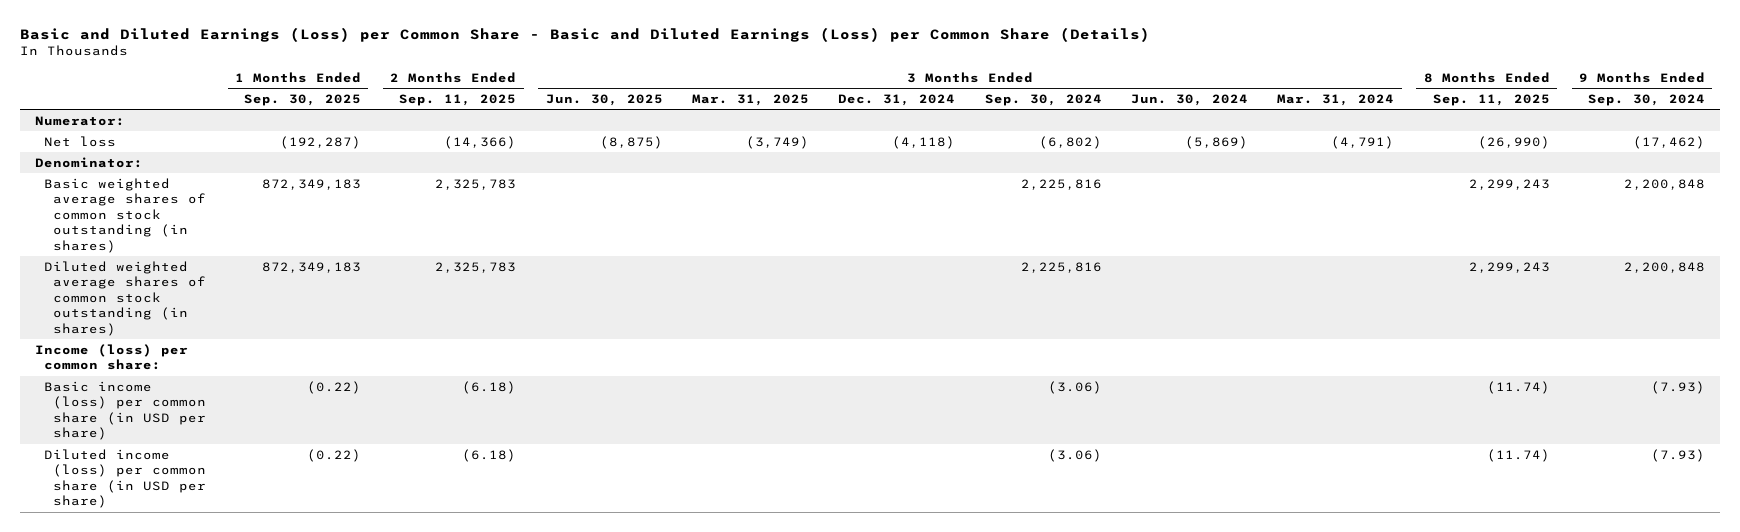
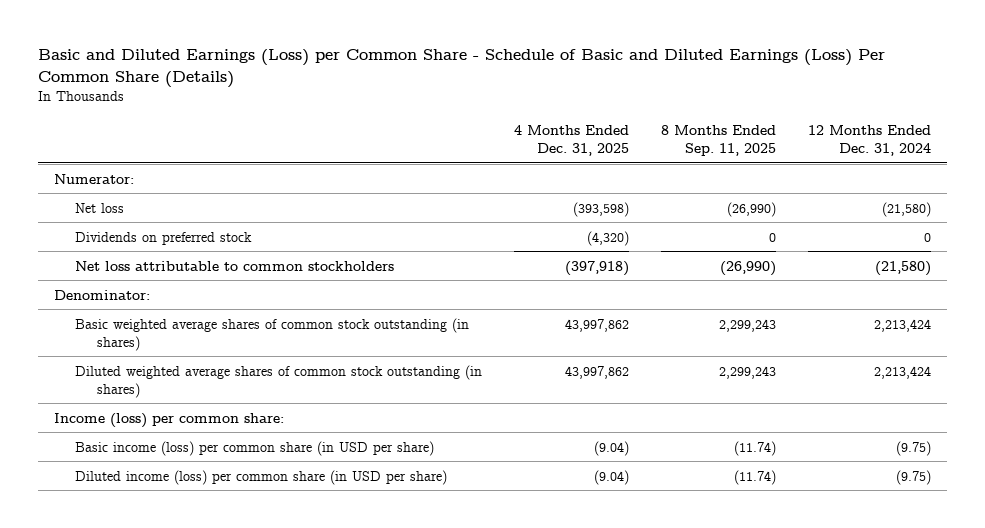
- Basic and Diluted Earnings (Loss) per Common Share - Basic and Diluted Earnings (Loss) per Common Share (Details)
+ Basic and Diluted Earnings (Loss) per Common Share - Schedule of Basic and Diluted Earnings (Loss) Per Common Share (Details)
- | 1 Months Ended Sep. 30, 2025 | 2 Months Ended Sep. 11, 2025 | 3 Months Ended Jun. 30, 2025 | 3 Months Ended Mar. 31, 2025 | 3 Months Ended Dec. 31, 2024 | 3 Months Ended Sep. 30, 2024 | 3 Months Ended Jun. 30, 2024 | 3 Months Ended Mar. 31, 2024 | 8 Months Ended Sep. 11, 2025 | 9 Months Ended Sep. 30, 2024
+ | 4 Months Ended Dec. 31, 2025 | 8 Months Ended Sep. 11, 2025 | 12 Months Ended Dec. 31, 2024
+ Dividends on preferred stock | (4,320) | 0 | 0
+ Net loss attributable to common stockholders | (397,918) | (26,990) | (21,580)

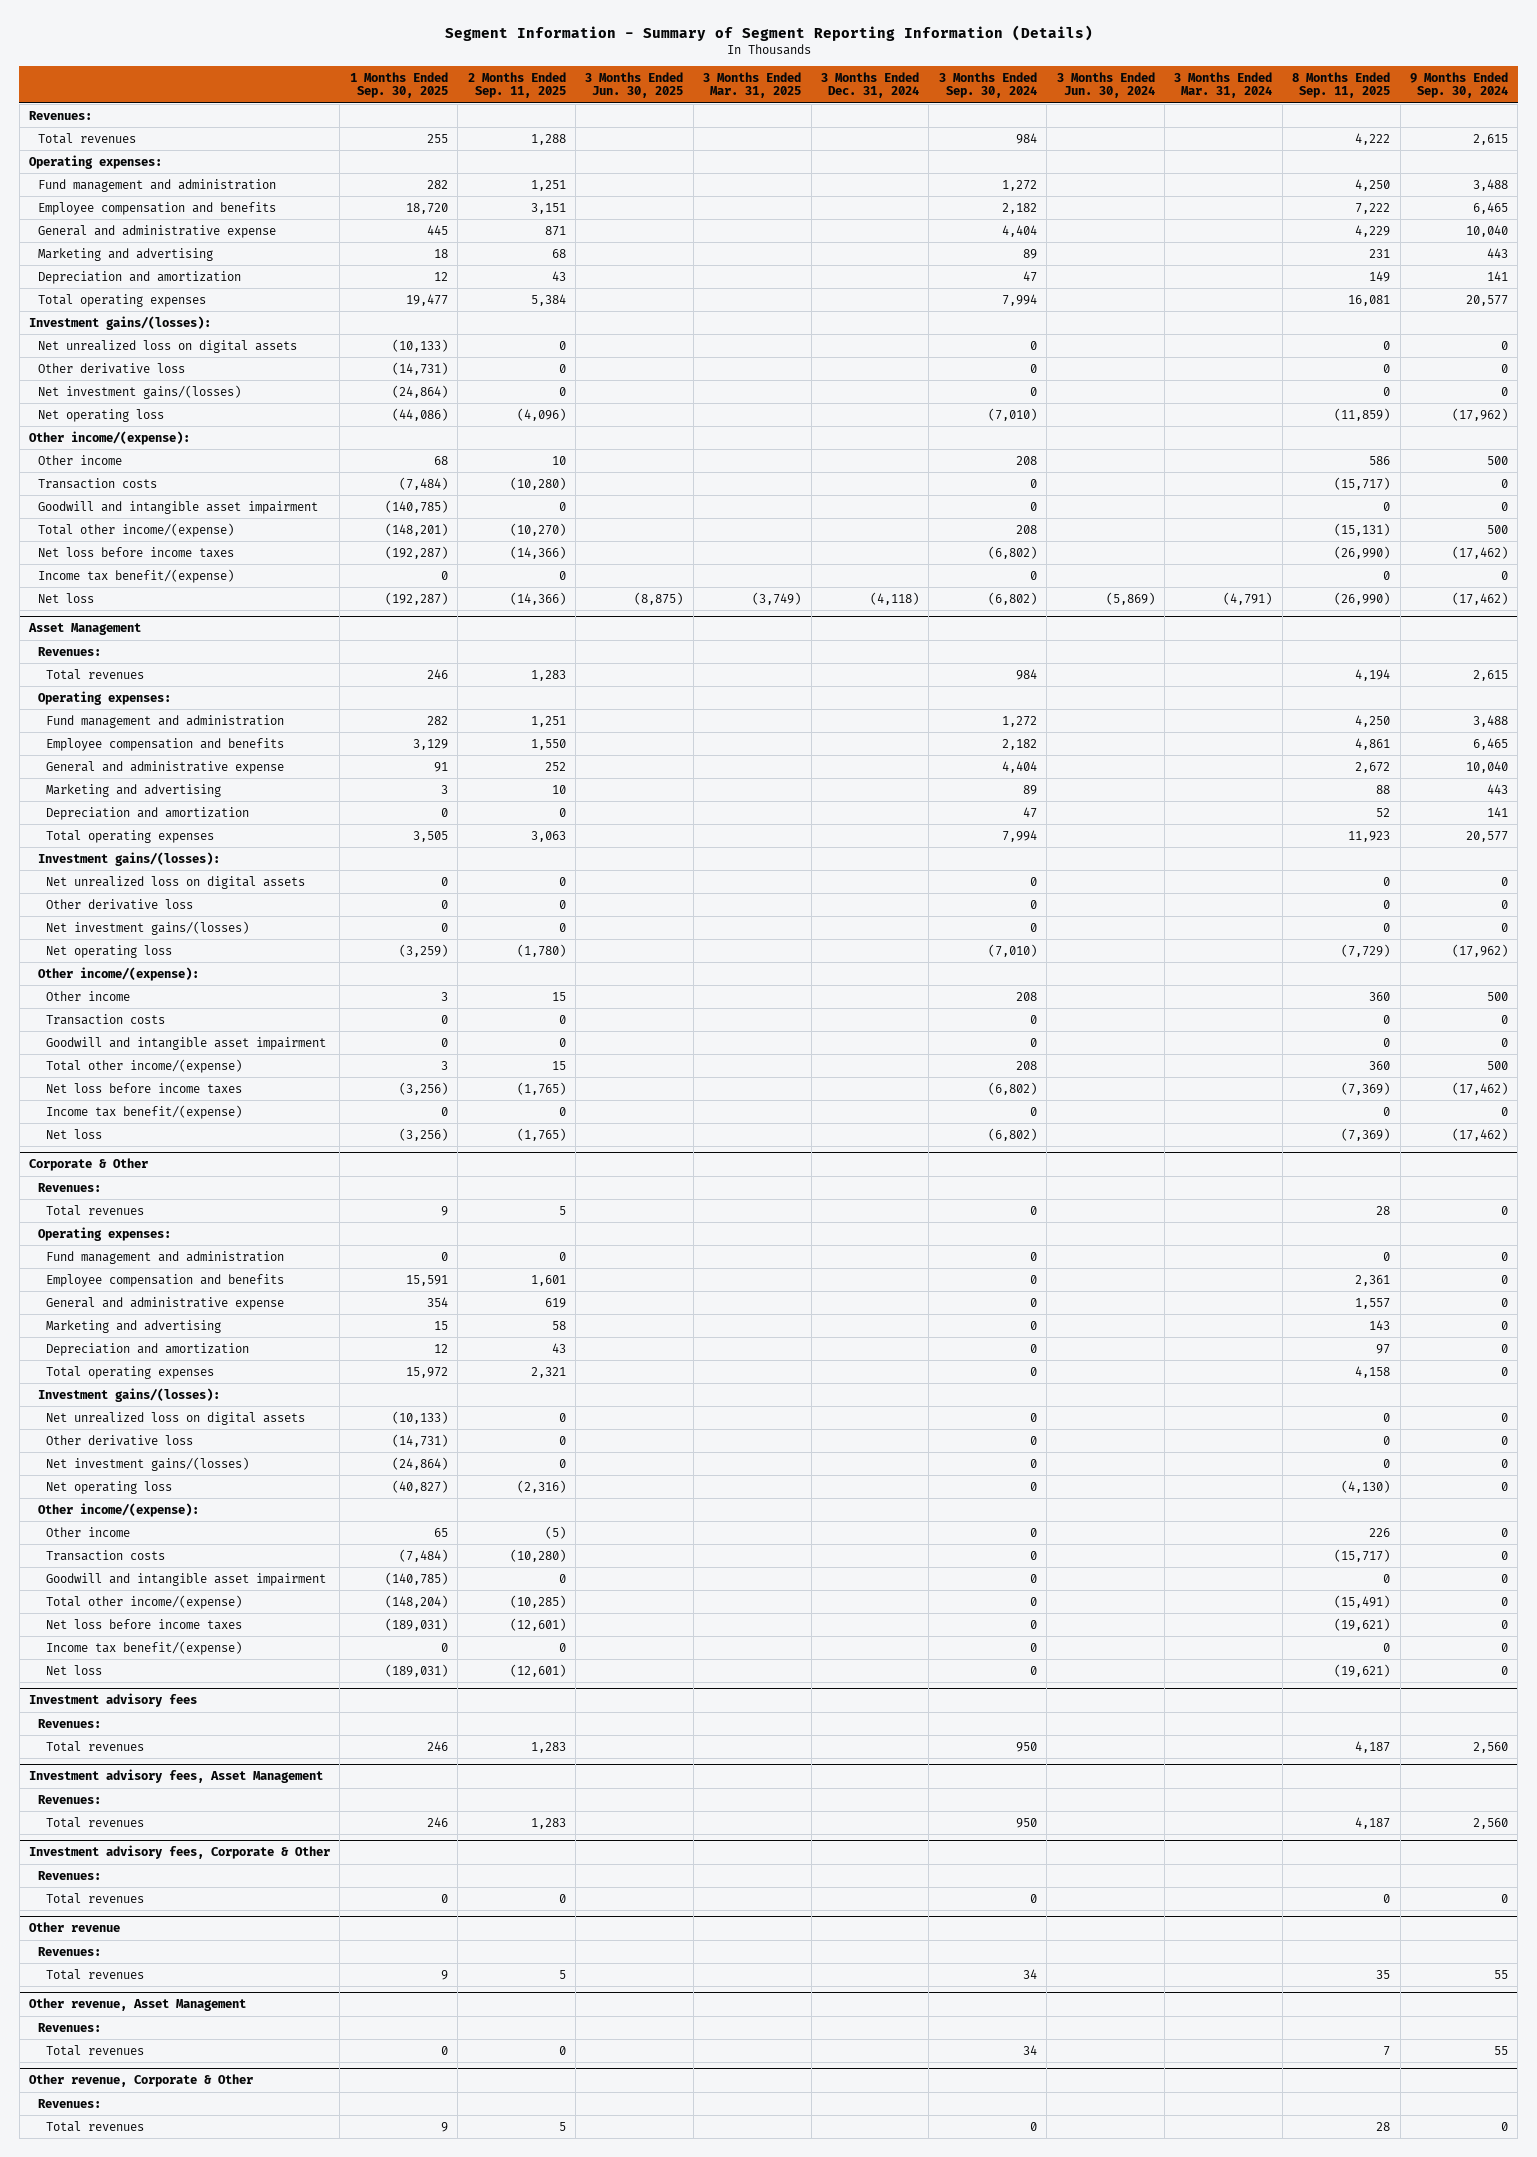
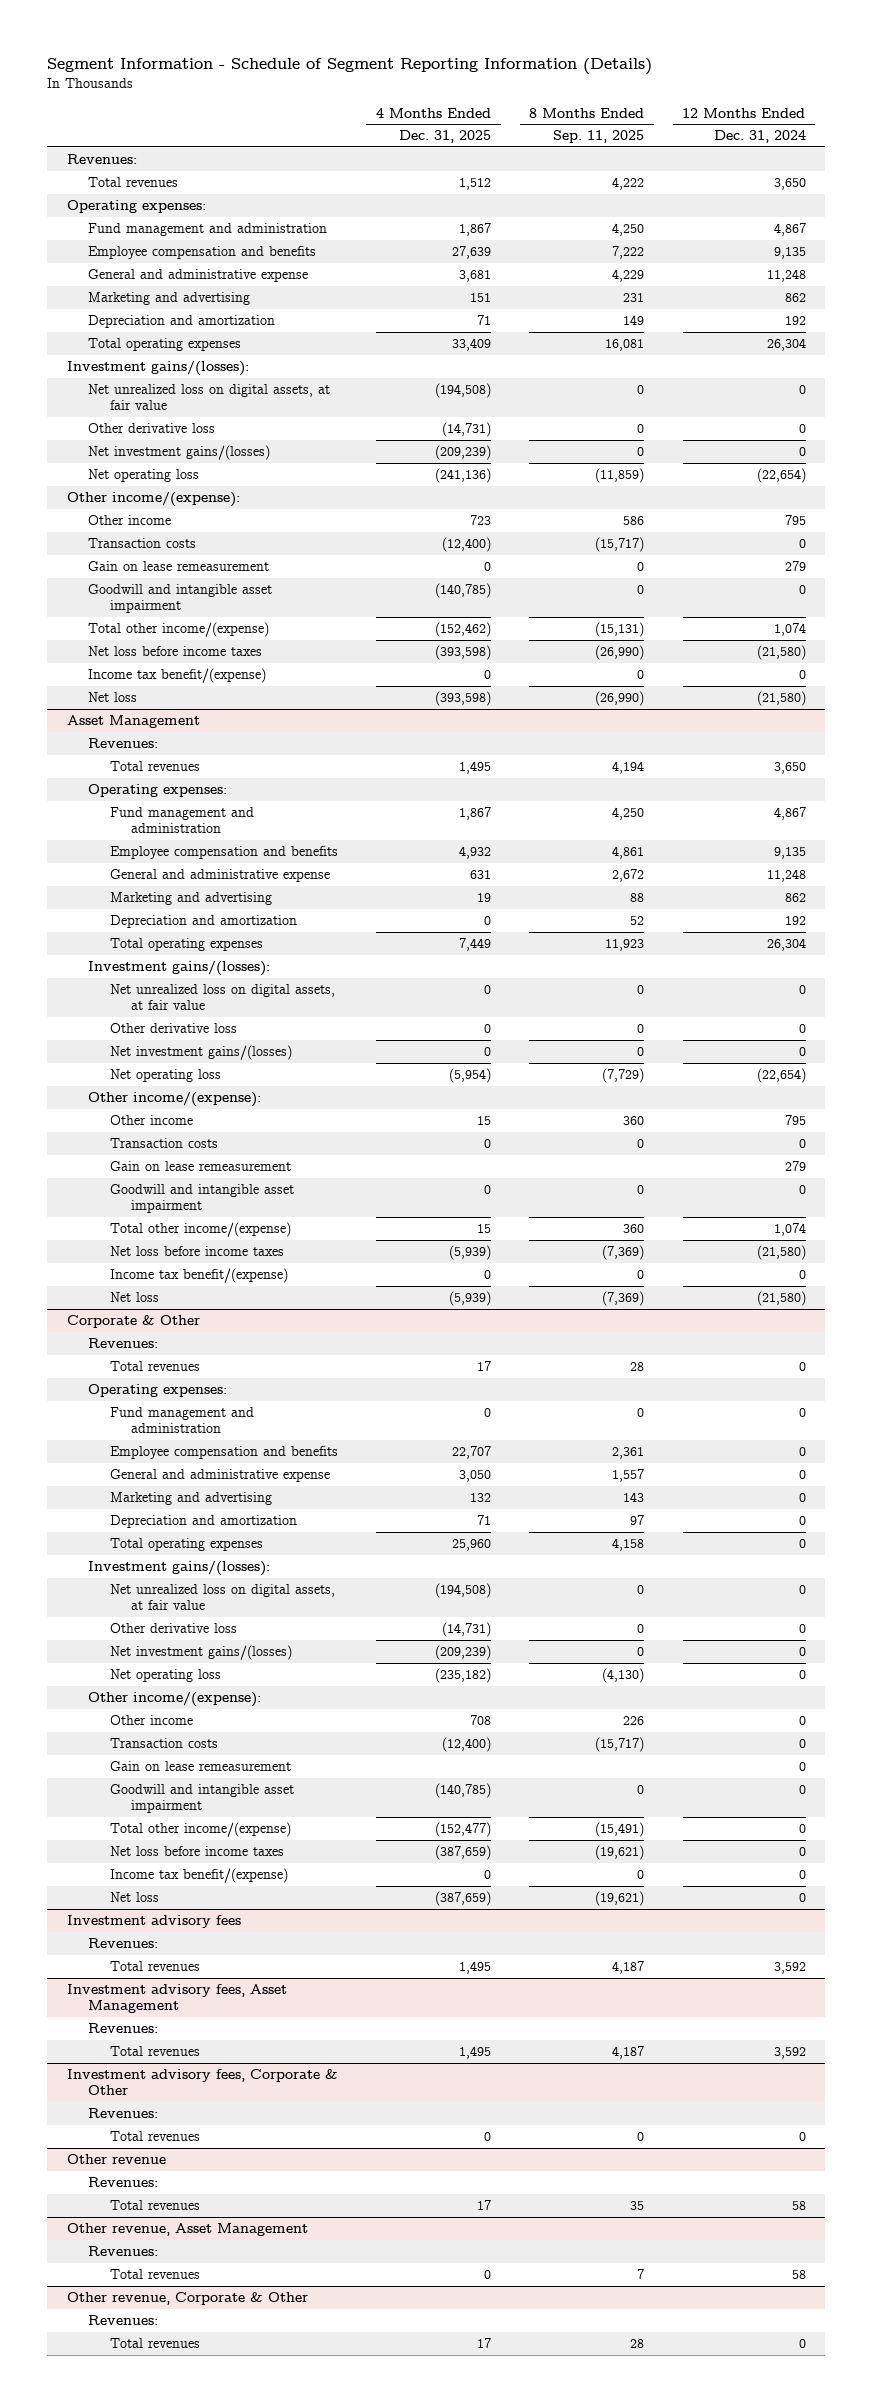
- Segment Information - Summary of Segment Reporting Information (Details)
+ Segment Information - Schedule of Segment Reporting Information (Details)
- | 1 Months Ended Sep. 30, 2025 | 2 Months Ended Sep. 11, 2025 | 3 Months Ended Jun. 30, 2025 | 3 Months Ended Mar. 31, 2025 | 3 Months Ended Dec. 31, 2024 | 3 Months Ended Sep. 30, 2024 | 3 Months Ended Jun. 30, 2024 | 3 Months Ended Mar. 31, 2024 | 8 Months Ended Sep. 11, 2025 | 9 Months Ended Sep. 30, 2024
+ | 4 Months Ended Dec. 31, 2025 | 8 Months Ended Sep. 11, 2025 | 12 Months Ended Dec. 31, 2024
- Net unrealized loss on digital assets | (10,133) | 0 | | | | 0 | | | 0 | 0
+ Net unrealized loss on digital assets, at fair value | (194,508) | 0 | 0
+ Gain on lease remeasurement | 0 | 0 | 279
@ Asset Management
- Net unrealized loss on digital assets | 0 | 0 | | | | 0 | | | 0 | 0
+ Net unrealized loss on digital assets, at fair value | 0 | 0 | 0
+ Gain on lease remeasurement | | | 279
@ Corporate & Other
- Net unrealized loss on digital assets | (10,133) | 0 | | | | 0 | | | 0 | 0
+ Net unrealized loss on digital assets, at fair value | (194,508) | 0 | 0
+ Gain on lease remeasurement | | | 0

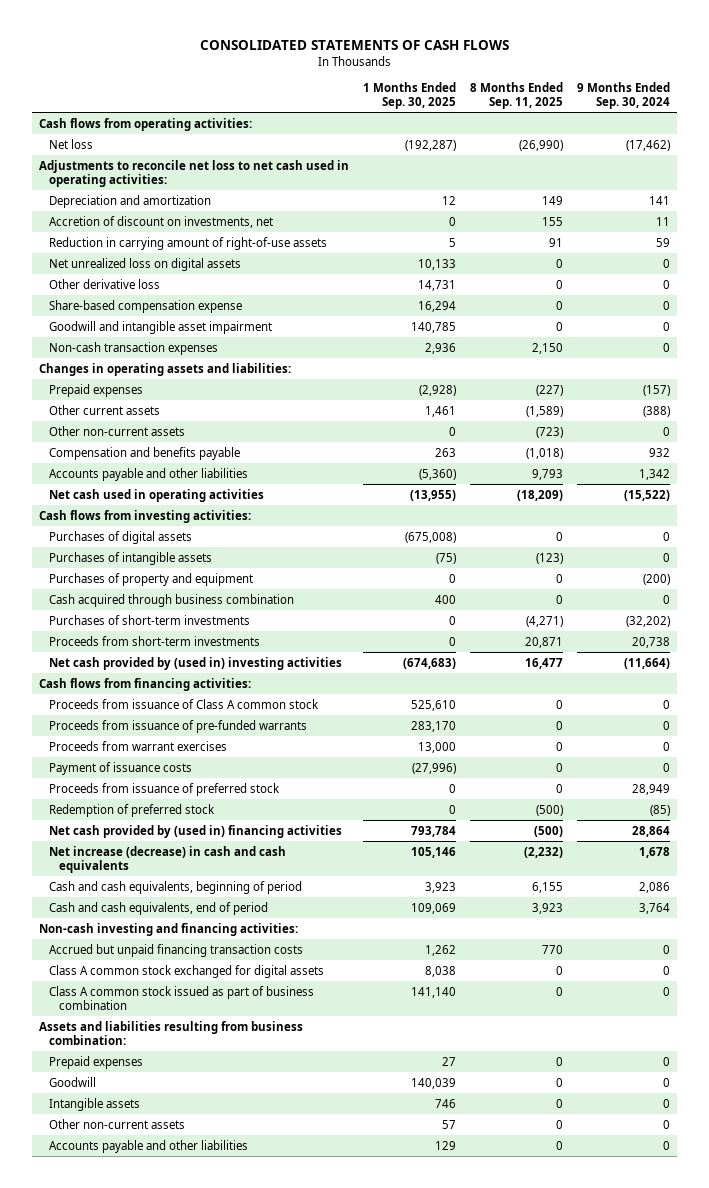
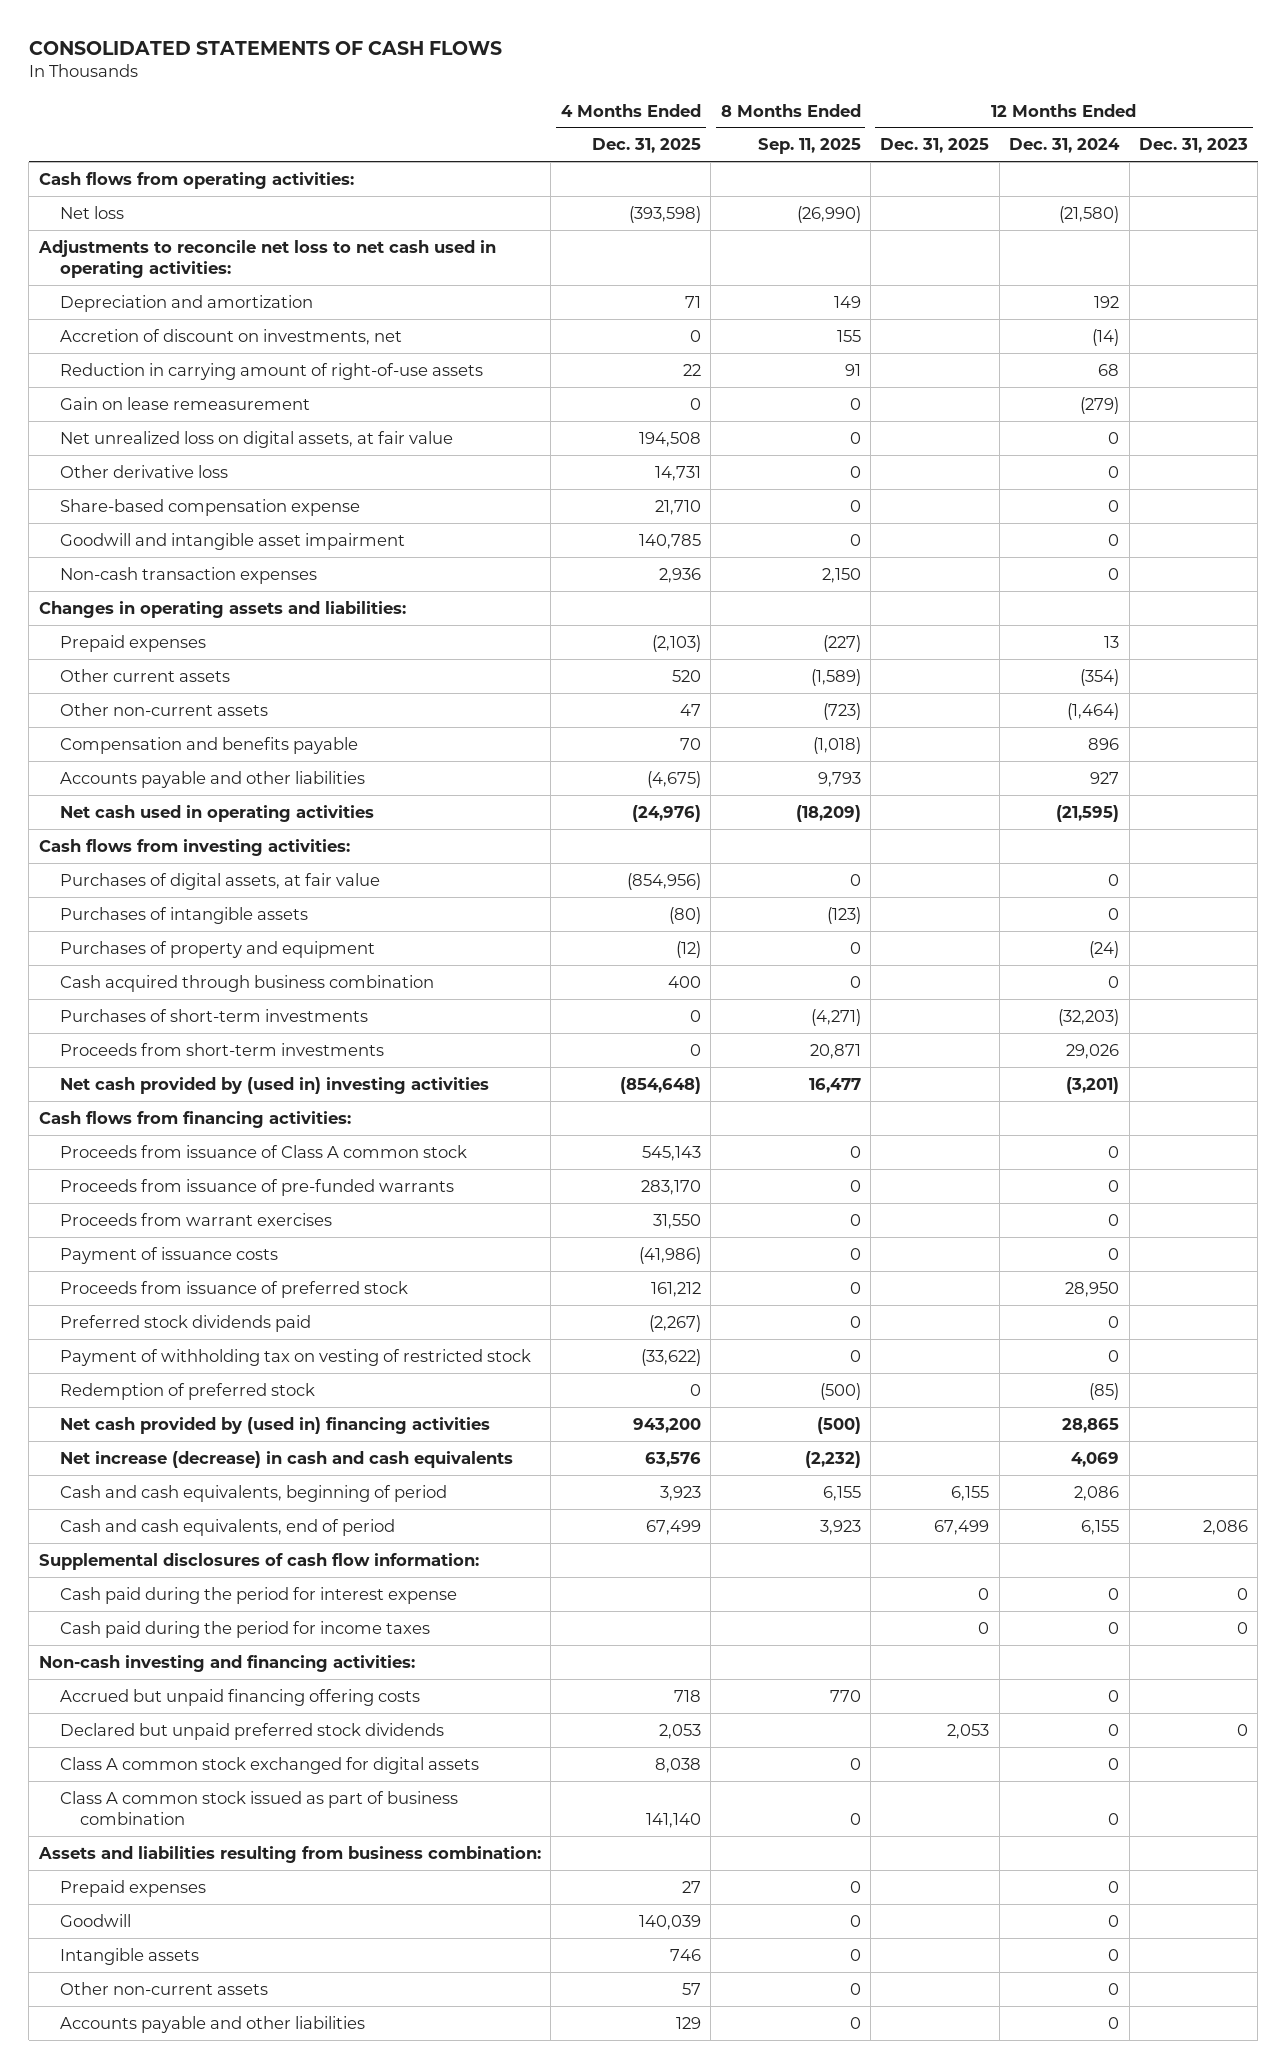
- | 1 Months Ended Sep. 30, 2025 | 8 Months Ended Sep. 11, 2025 | 9 Months Ended Sep. 30, 2024
+ | 4 Months Ended Dec. 31, 2025 | 8 Months Ended Sep. 11, 2025 | 12 Months Ended Dec. 31, 2025 | 12 Months Ended Dec. 31, 2024 | 12 Months Ended Dec. 31, 2023
- Net unrealized loss on digital assets | 10,133 | 0 | 0
+ Gain on lease remeasurement | 0 | 0 | | (279) |
+ Net unrealized loss on digital assets, at fair value | 194,508 | 0 | | 0 |
- Purchases of digital assets | (675,008) | 0 | 0
+ Purchases of digital assets, at fair value | (854,956) | 0 | | 0 |
+ Preferred stock dividends paid | (2,267) | 0 | | 0 |
+ Payment of withholding tax on vesting of restricted stock | (33,622) | 0 | | 0 |
+ Supplemental disclosures of cash flow information:
+ Cash paid during the period for interest expense | | | 0 | 0 | 0
+ Cash paid during the period for income taxes | | | 0 | 0 | 0
- Accrued but unpaid financing transaction costs | 1,262 | 770 | 0
+ Accrued but unpaid financing offering costs | 718 | 770 | | 0 |
+ Declared but unpaid preferred stock dividends | 2,053 | | 2,053 | 0 | 0

